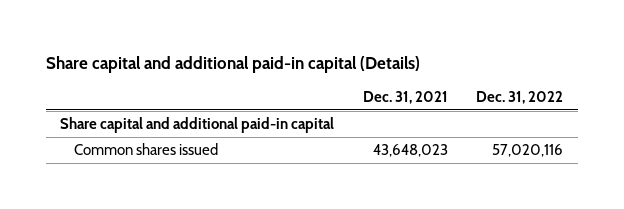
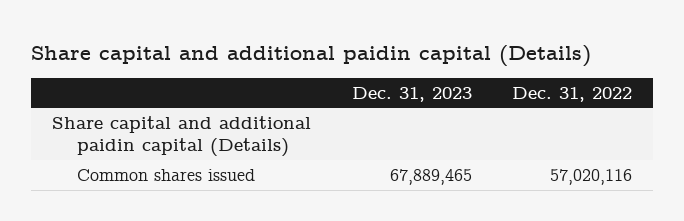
- Share capital and additional paid-in capital (Details)
+ Share capital and additional paidin capital (Details)
- | Dec. 31, 2021 | Dec. 31, 2022
+ | Dec. 31, 2023 | Dec. 31, 2022
- Share capital and additional paid-in capital
+ Share capital and additional paidin capital (Details)

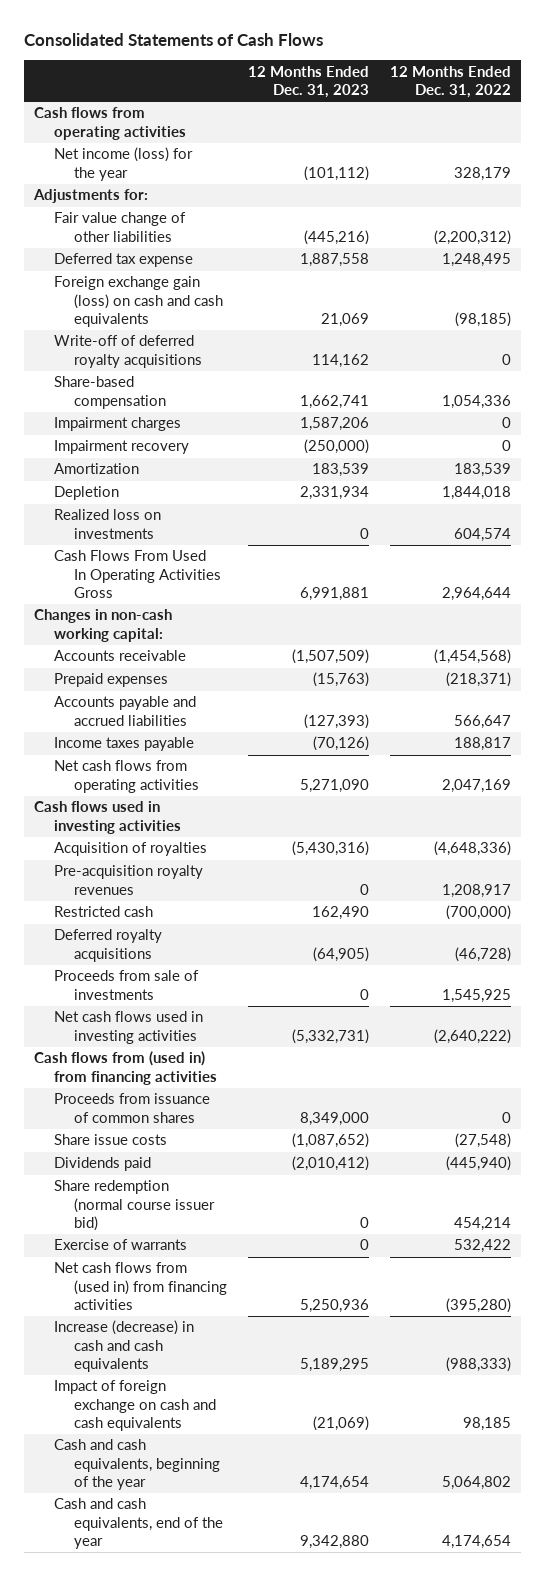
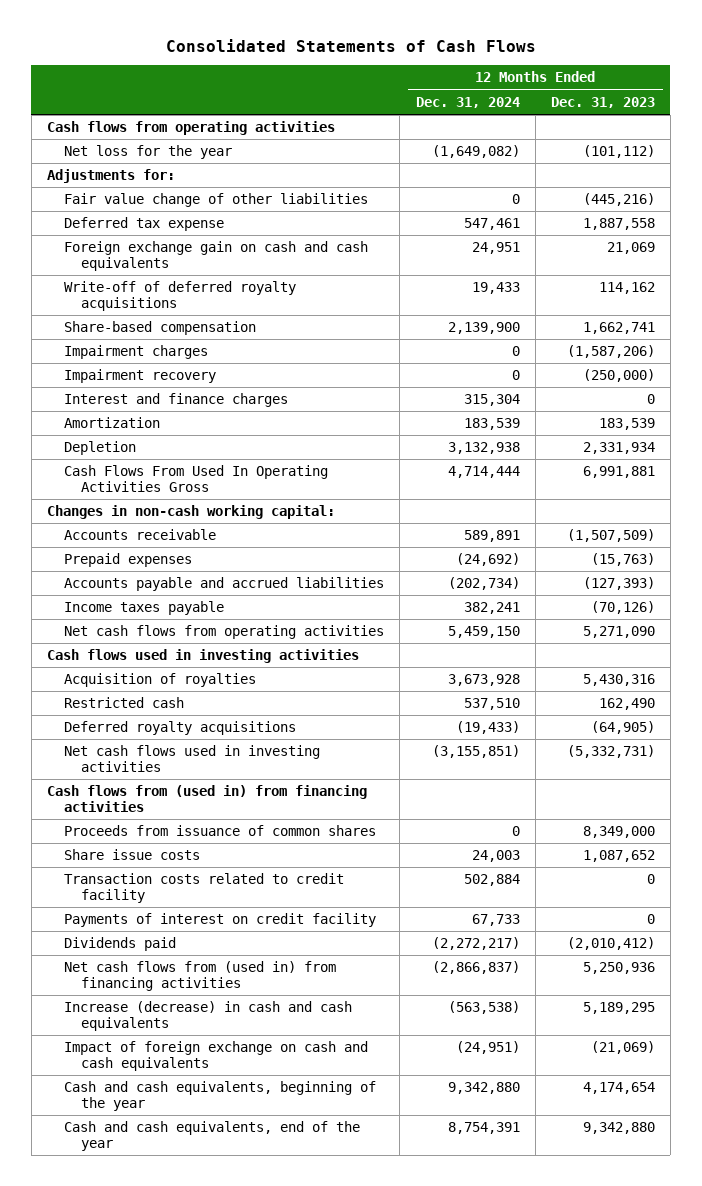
- | 12 Months Ended Dec. 31, 2023 | 12 Months Ended Dec. 31, 2022
+ | 12 Months Ended Dec. 31, 2024 | 12 Months Ended Dec. 31, 2023
- Net income (loss) for the year | (101,112) | 328,179
+ Net loss for the year | (1,649,082) | (101,112)
- Foreign exchange gain (loss) on cash and cash equivalents | 21,069 | (98,185)
+ Foreign exchange gain on cash and cash equivalents | 24,951 | 21,069
- Impairment charges | 1,587,206 | 0
+ Impairment charges | 0 | (1,587,206)
+ Interest and finance charges | 315,304 | 0
- Realized loss on investments | 0 | 604,574
- Acquisition of royalties | (5,430,316) | (4,648,336)
- Pre-acquisition royalty revenues | 0 | 1,208,917
+ Acquisition of royalties | 3,673,928 | 5,430,316
- Proceeds from sale of investments | 0 | 1,545,925
- Share issue costs | (1,087,652) | (27,548)
+ Share issue costs | 24,003 | 1,087,652
+ Transaction costs related to credit facility | 502,884 | 0
+ Payments of interest on credit facility | 67,733 | 0
- Share redemption (normal course issuer bid) | 0 | 454,214
- Exercise of warrants | 0 | 532,422

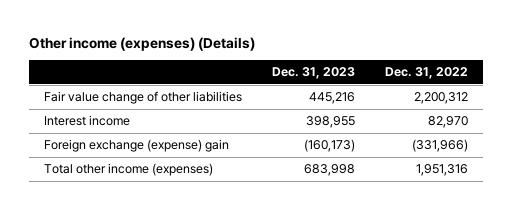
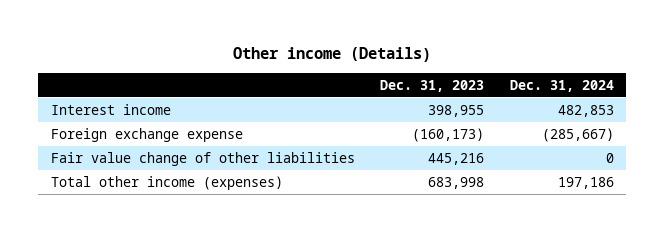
- Other income (expenses) (Details)
+ Other income (Details)
- | Dec. 31, 2023 | Dec. 31, 2022
+ | Dec. 31, 2023 | Dec. 31, 2024
- Foreign exchange (expense) gain | (160,173) | (331,966)
+ Foreign exchange expense | (160,173) | (285,667)
moved down: Fair value change of other liabilities | 445,216 | 0

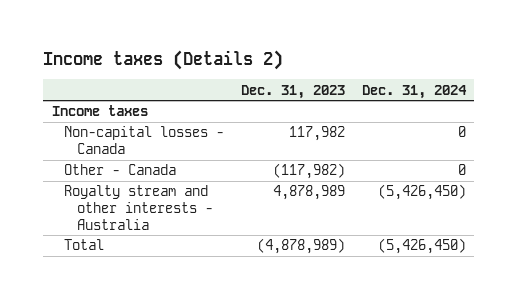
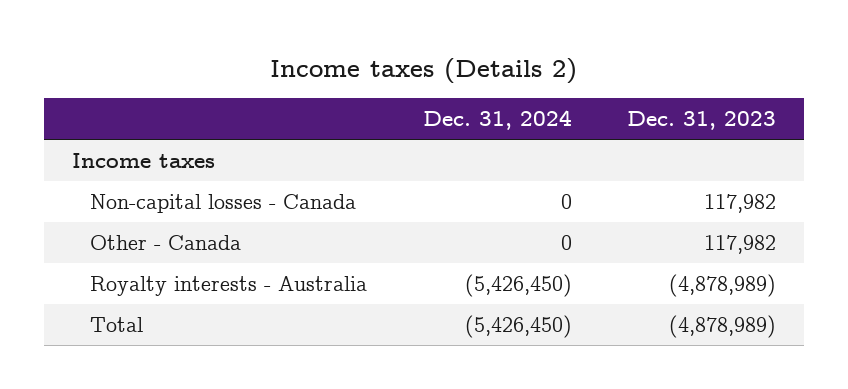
- | Dec. 31, 2023 | Dec. 31, 2024
+ | Dec. 31, 2024 | Dec. 31, 2023
- Other - Canada | (117,982) | 0
- Royalty stream and other interests - Australia | 4,878,989 | (5,426,450)
+ Other - Canada | 0 | 117,982
+ Royalty interests - Australia | (5,426,450) | (4,878,989)

